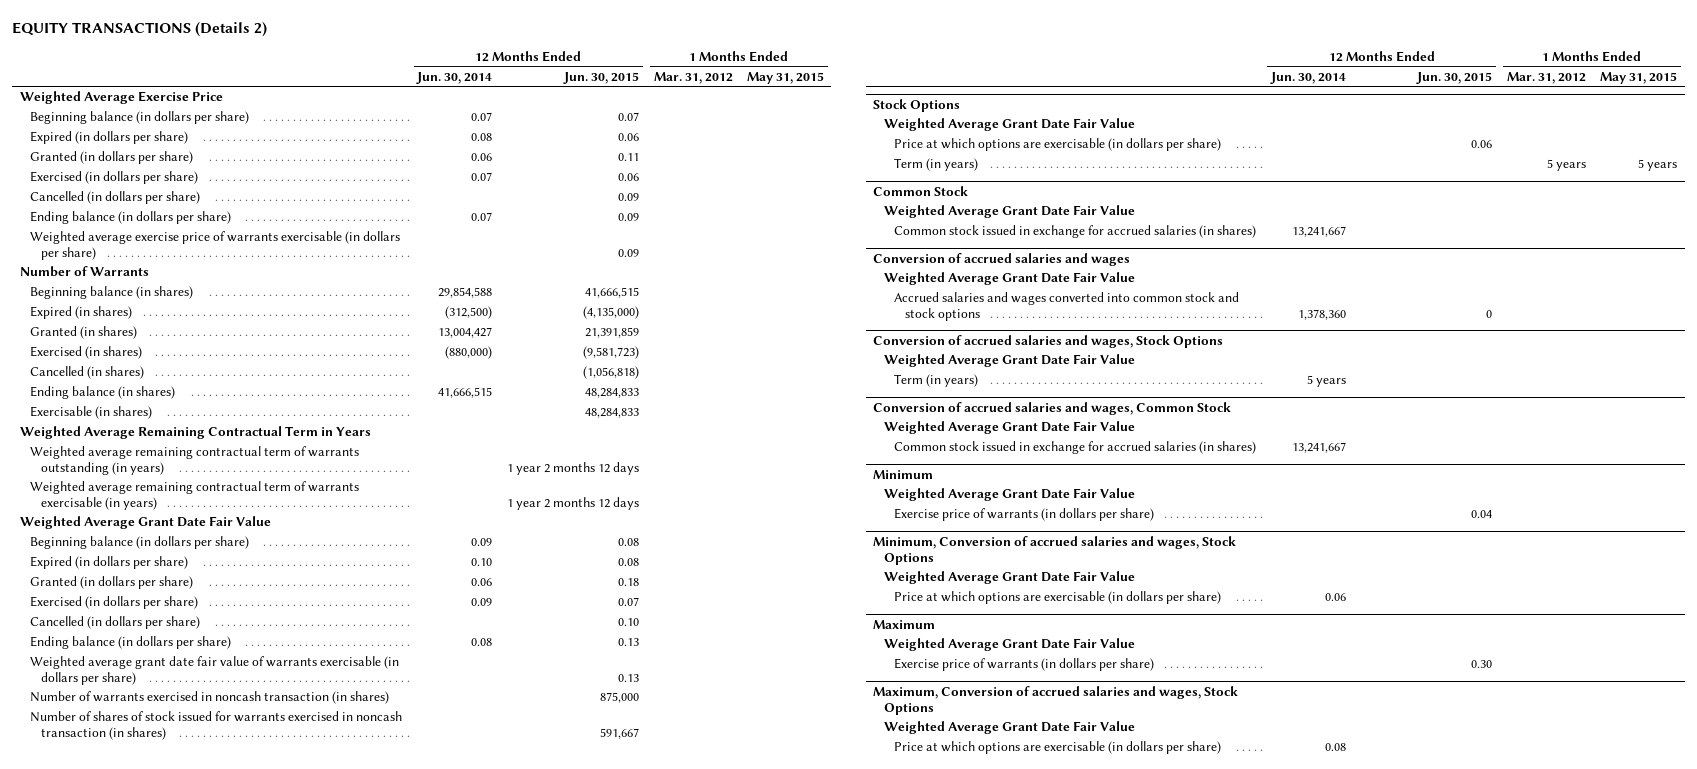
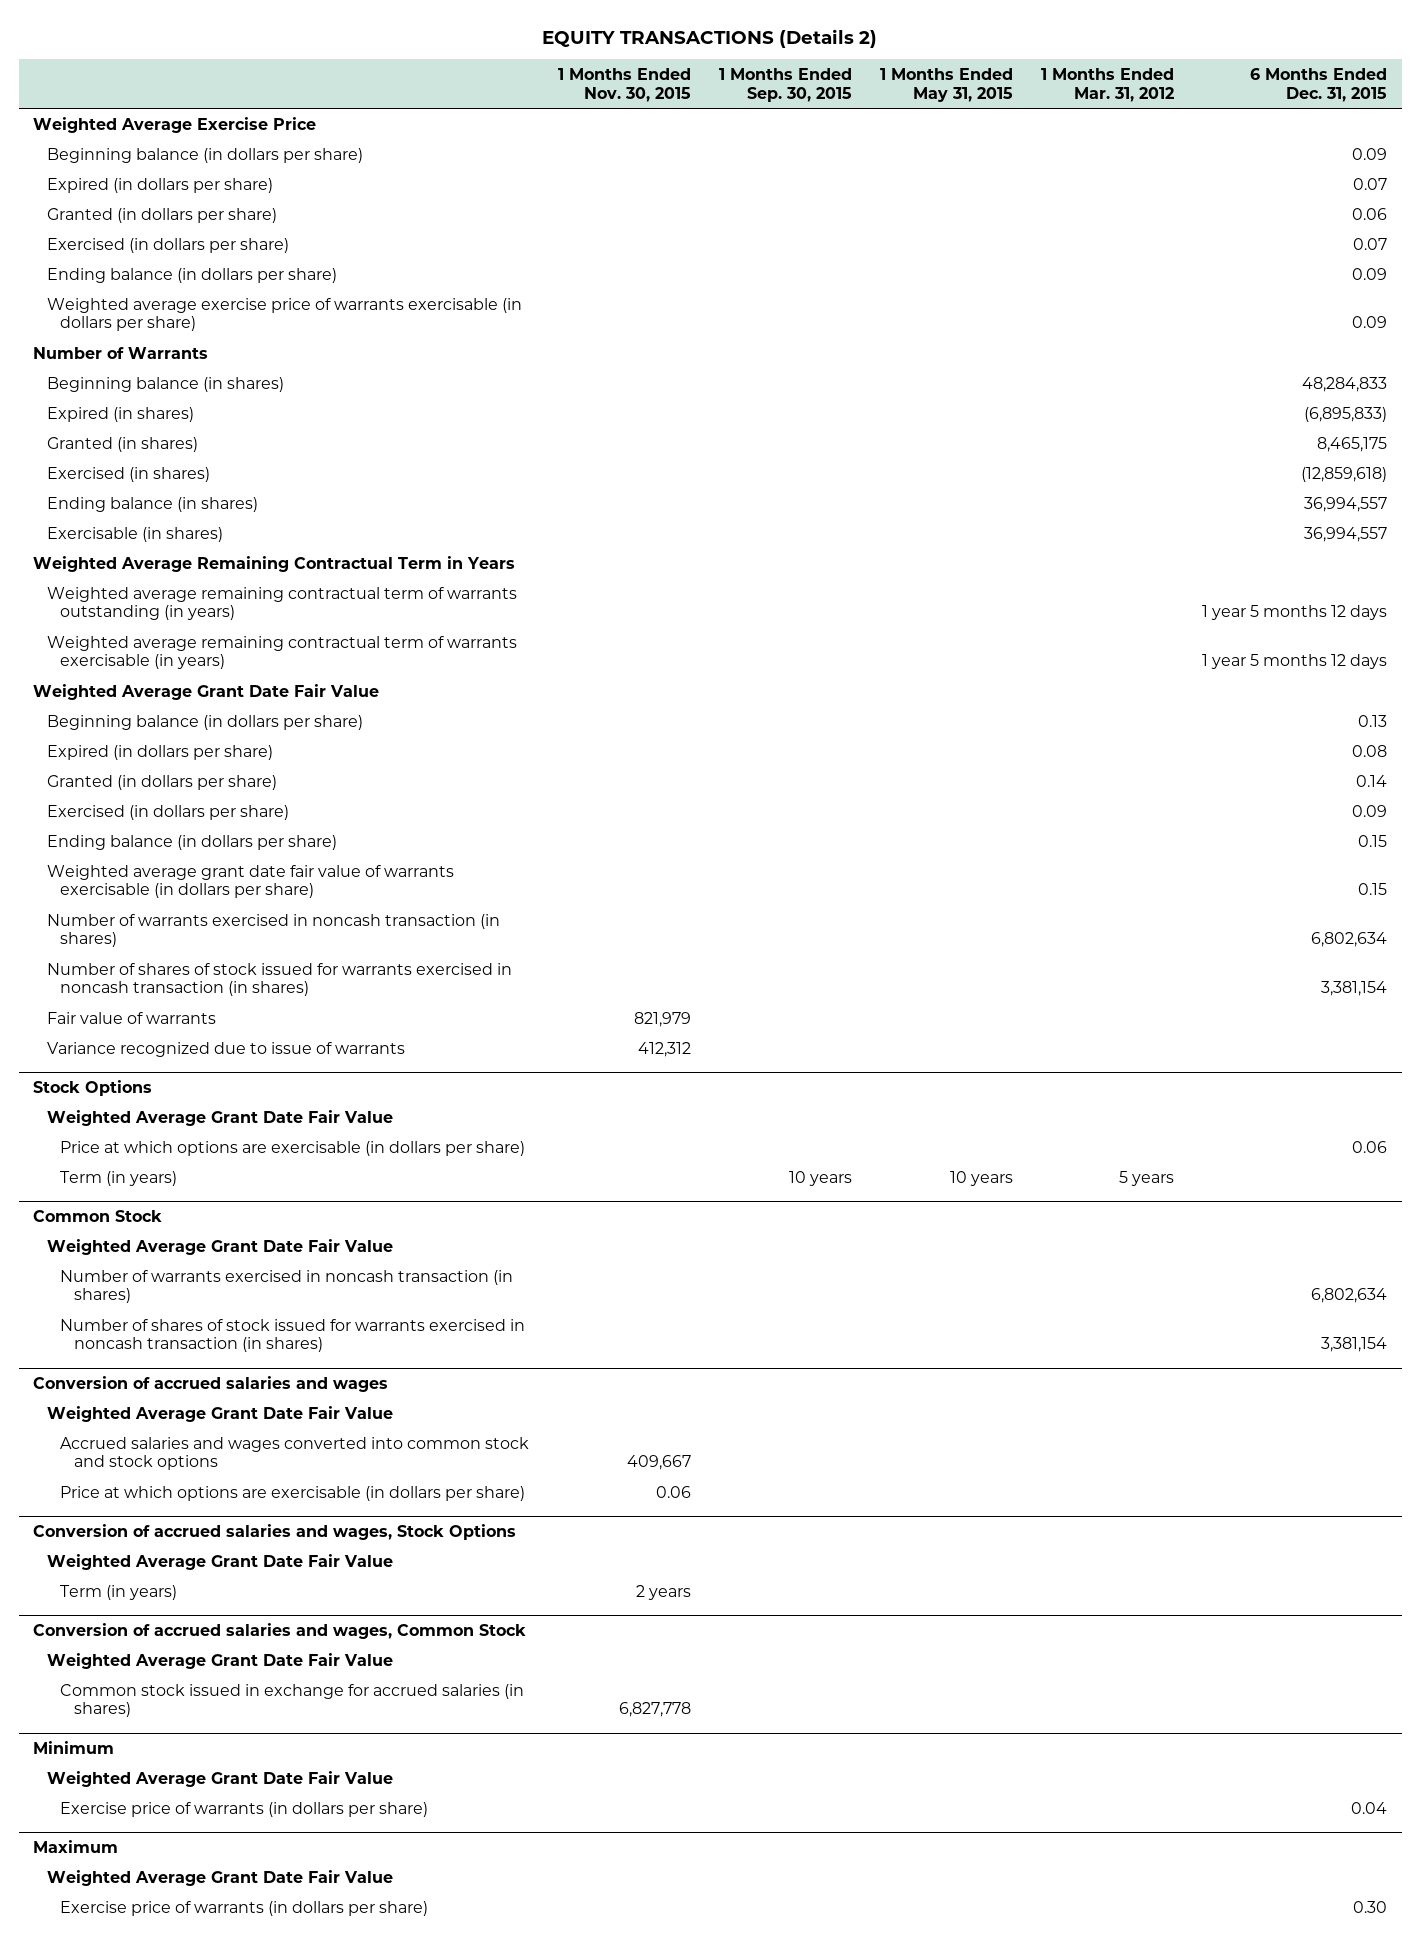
- | 12 Months Ended Jun. 30, 2014 | 12 Months Ended Jun. 30, 2015 | 1 Months Ended Mar. 31, 2012 | 1 Months Ended May 31, 2015
+ | 1 Months Ended Nov. 30, 2015 | 1 Months Ended Sep. 30, 2015 | 1 Months Ended May 31, 2015 | 1 Months Ended Mar. 31, 2012 | 6 Months Ended Dec. 31, 2015
- Cancelled (in dollars per share) | | 0.09 | |
- Cancelled (in shares) | | (1,056,818) | |
- Cancelled (in dollars per share) | | 0.10 | |
+ Fair value of warrants | 821,979 | | | |
+ Variance recognized due to issue of warrants | 412,312 | | | |
@ Stock Options
- Term (in years) | | | 5 years | 5 years
+ Term (in years) | | 10 years | 10 years | 5 years |
@ Common Stock
- Common stock issued in exchange for accrued salaries (in shares) | 13,241,667 | | |
+ Number of warrants exercised in noncash transaction (in shares) | | | | | 6,802,634
+ Number of shares of stock issued for warrants exercised in noncash transaction (in shares) | | | | | 3,381,154
@ Conversion of accrued salaries and wages
+ Price at which options are exercisable (in dollars per share) | 0.06 | | | |
- Minimum, Conversion of accrued salaries and wages, Stock Options
- Weighted Average Grant Date Fair Value
- Price at which options are exercisable (in dollars per share) | 0.06 | | |
- Maximum, Conversion of accrued salaries and wages, Stock Options
- Weighted Average Grant Date Fair Value
- Price at which options are exercisable (in dollars per share) | 0.08 | | |

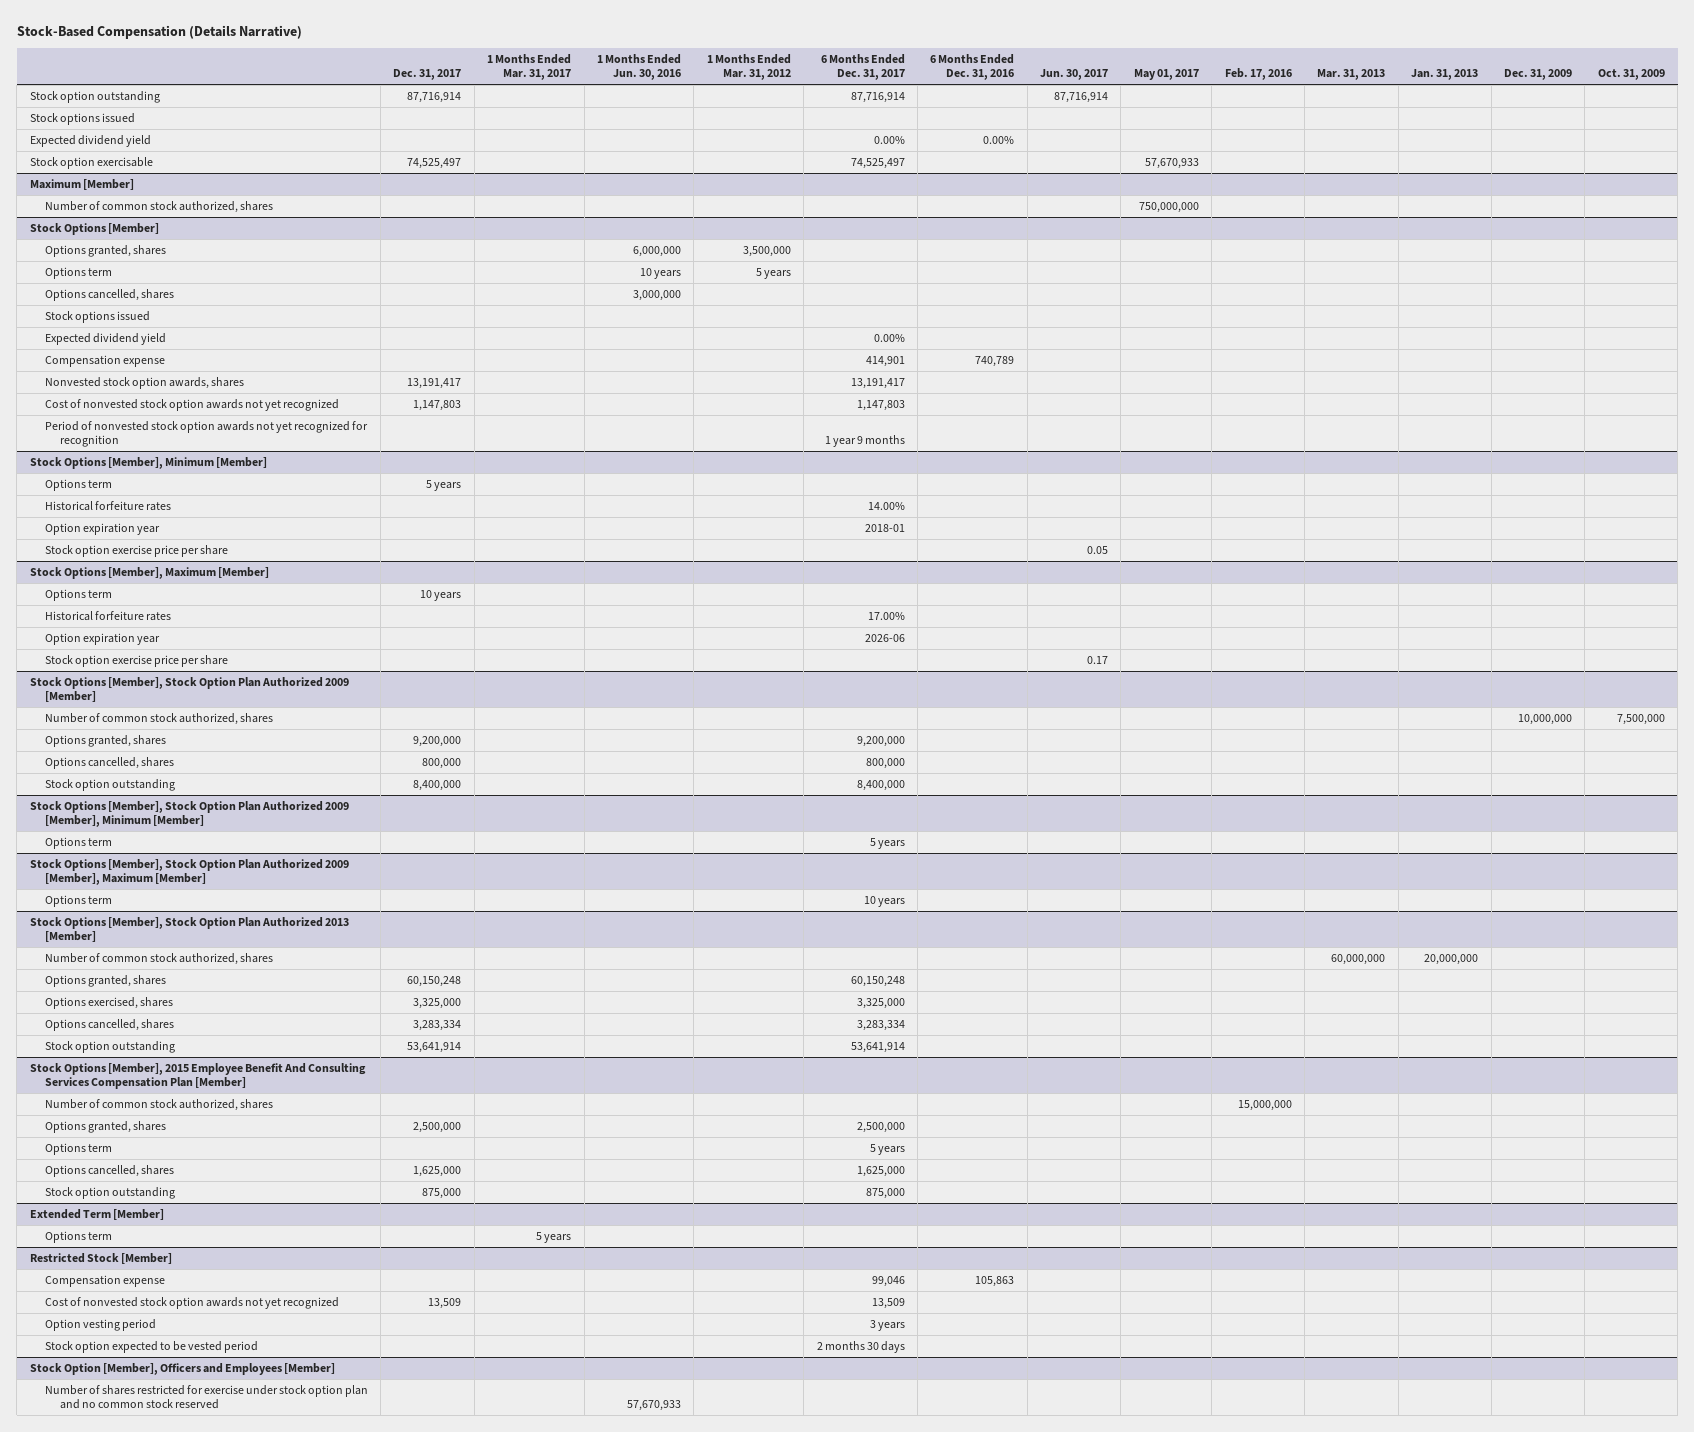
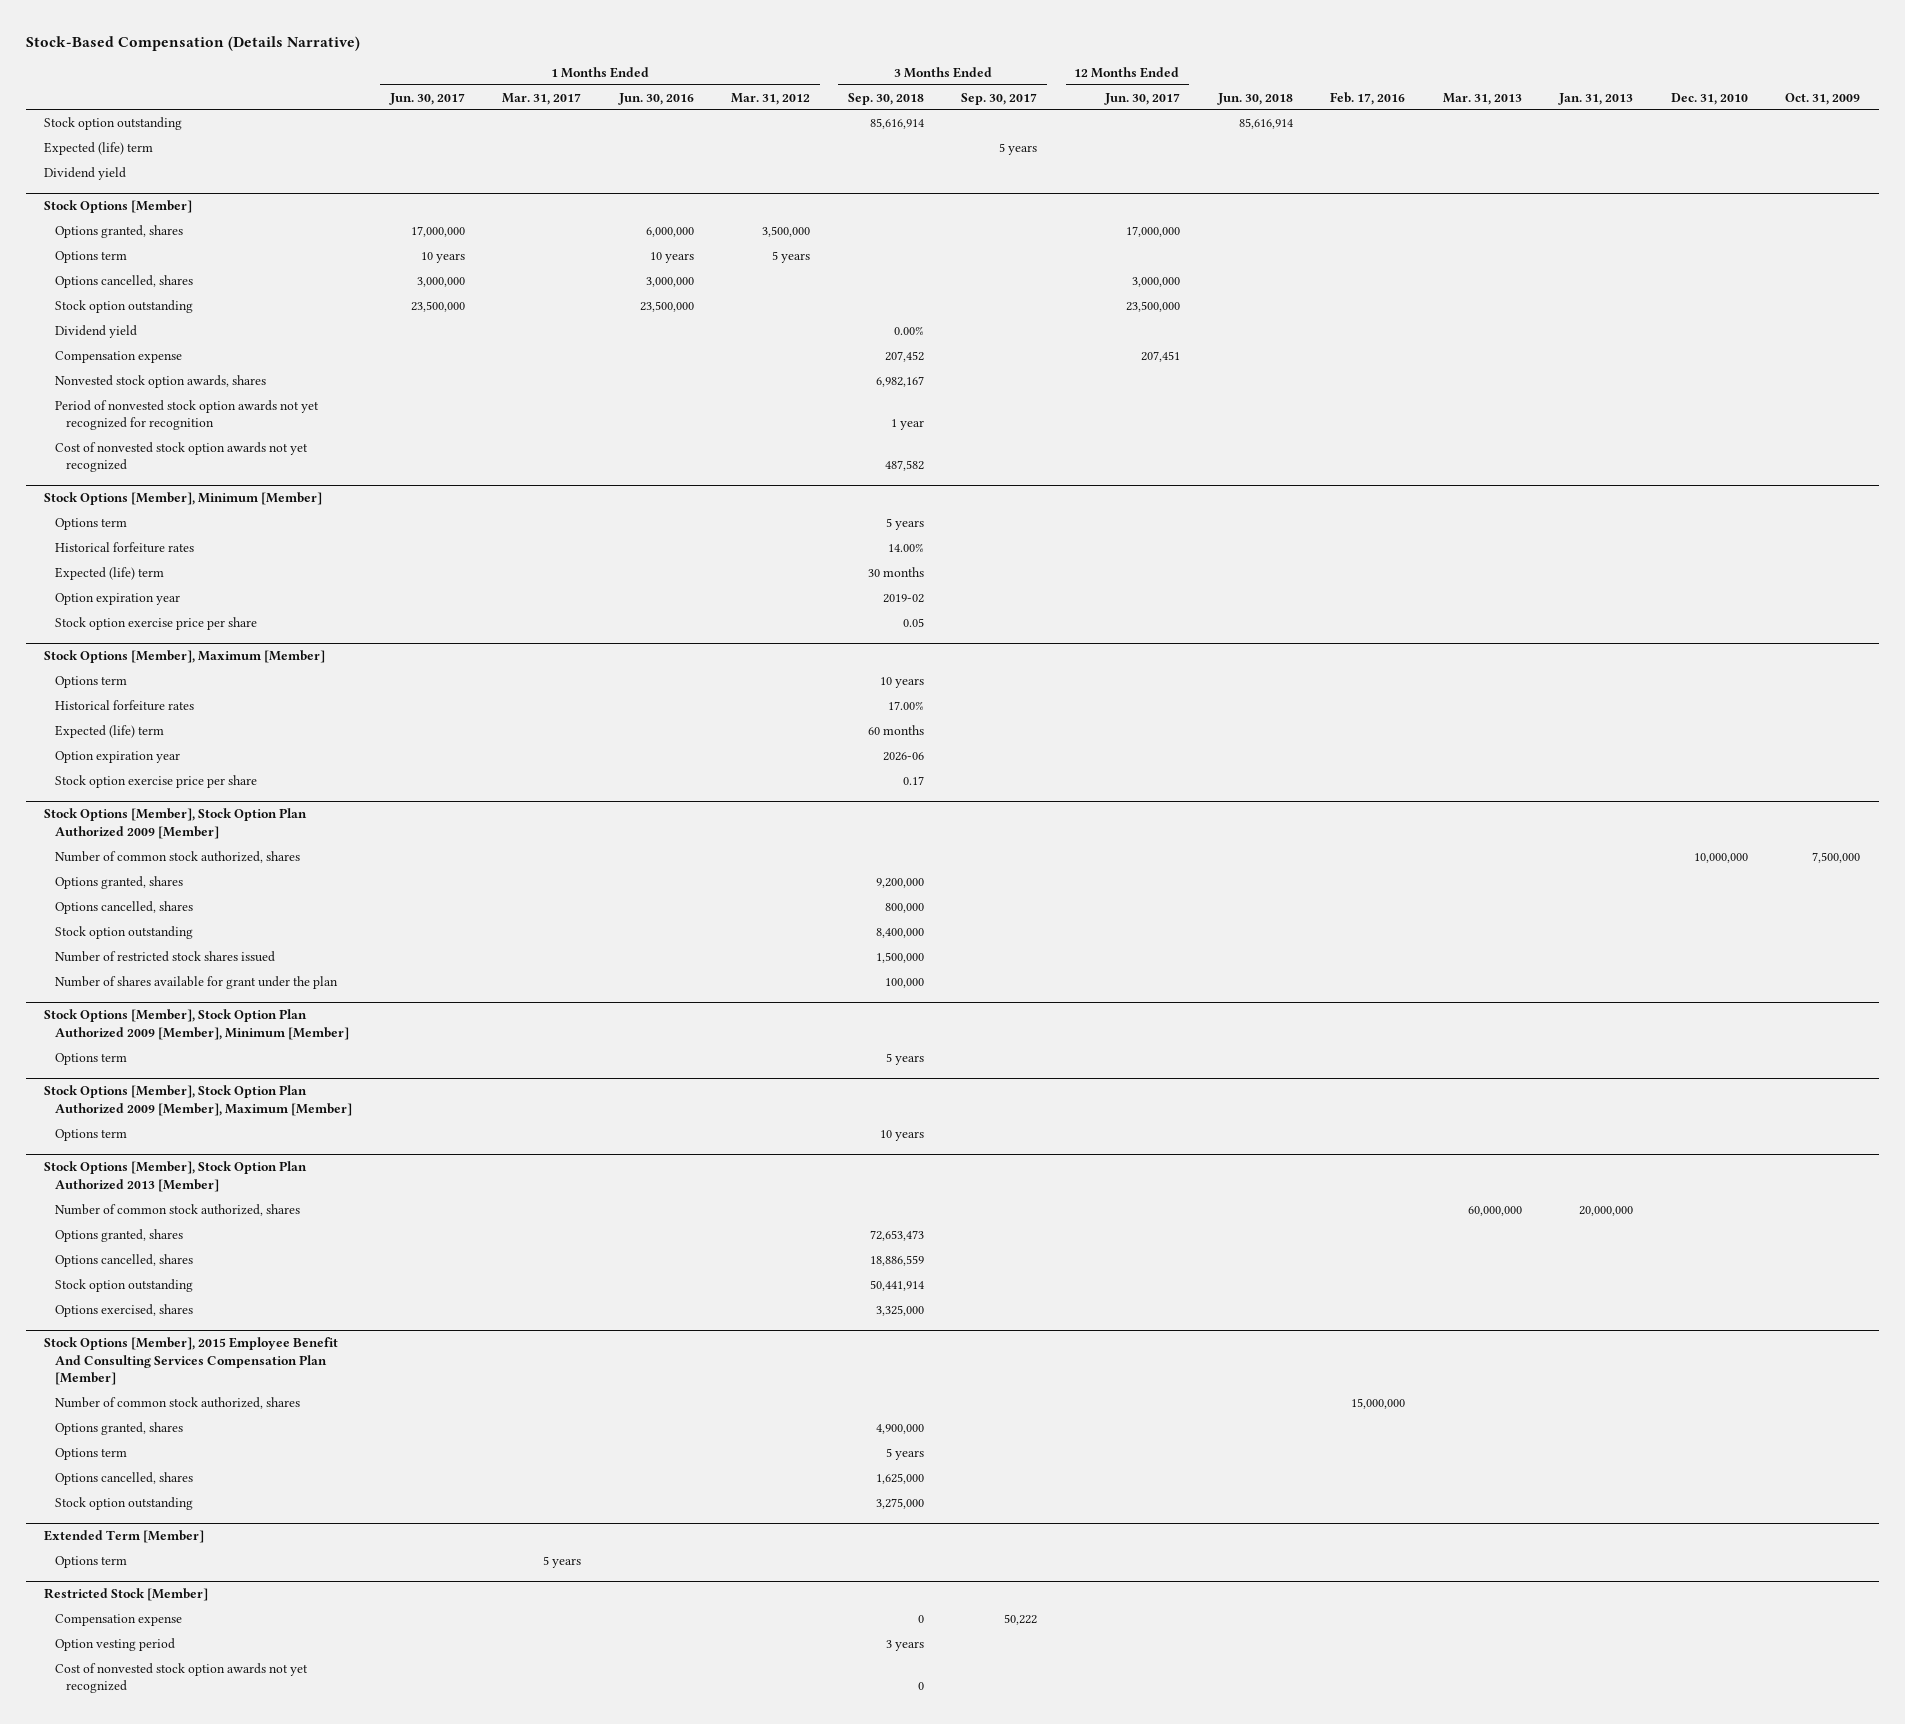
- | Dec. 31, 2017 | 1 Months Ended Mar. 31, 2017 | 1 Months Ended Jun. 30, 2016 | 1 Months Ended Mar. 31, 2012 | 6 Months Ended Dec. 31, 2017 | 6 Months Ended Dec. 31, 2016 | Jun. 30, 2017 | May 01, 2017 | Feb. 17, 2016 | Mar. 31, 2013 | Jan. 31, 2013 | Dec. 31, 2009 | Oct. 31, 2009
+ | 1 Months Ended Jun. 30, 2017 | 1 Months Ended Mar. 31, 2017 | 1 Months Ended Jun. 30, 2016 | 1 Months Ended Mar. 31, 2012 | 3 Months Ended Sep. 30, 2018 | 3 Months Ended Sep. 30, 2017 | 12 Months Ended Jun. 30, 2017 | Jun. 30, 2018 | Feb. 17, 2016 | Mar. 31, 2013 | Jan. 31, 2013 | Dec. 31, 2010 | Oct. 31, 2009
- Stock options issued
- Expected dividend yield | | | | | 0.00% | 0.00% | | | | | | |
- Stock option exercisable | 74,525,497 | | | | 74,525,497 | | | 57,670,933 | | | | |
- Maximum [Member]
- Number of common stock authorized, shares | | | | | | | | 750,000,000 | | | | |
+ Expected (life) term | | | | | | 5 years | | | | | | |
+ Dividend yield
@ Stock Options [Member]
- Stock options issued
- Expected dividend yield | | | | | 0.00% | | | | | | | |
+ Stock option outstanding | 23,500,000 | | 23,500,000 | | | | 23,500,000 | | | | | |
+ Dividend yield | | | | | 0.00% | | | | | | | |
moved down: Cost of nonvested stock option awards not yet recognized | | | | | 487,582 | | | | | | | |
@ Stock Options [Member], Minimum [Member]
+ Expected (life) term | | | | | 30 months | | | | | | | |
@ Stock Options [Member], Maximum [Member]
+ Expected (life) term | | | | | 60 months | | | | | | | |
@ Stock Options [Member], Stock Option Plan Authorized 2009 [Member]
+ Number of restricted stock shares issued | | | | | 1,500,000 | | | | | | | |
+ Number of shares available for grant under the plan | | | | | 100,000 | | | | | | | |
@ Stock Options [Member], Stock Option Plan Authorized 2013 [Member]
moved down: Options exercised, shares | | | | | 3,325,000 | | | | | | | |
@ Restricted Stock [Member]
- Stock option expected to be vested period | | | | | 2 months 30 days | | | | | | | |
- Stock Option [Member], Officers and Employees [Member]
- Number of shares restricted for exercise under stock option plan and no common stock reserved | | | 57,670,933 | | | | | | | | | |
@ Restricted Stock [Member]
moved down: Cost of nonvested stock option awards not yet recognized | | | | | 0 | | | | | | | |

